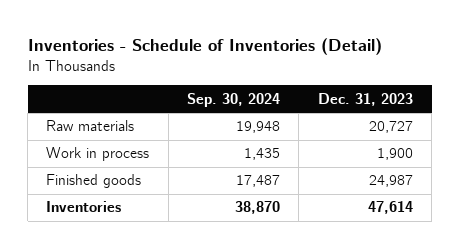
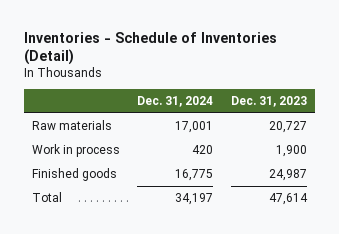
- | Sep. 30, 2024 | Dec. 31, 2023
+ | Dec. 31, 2024 | Dec. 31, 2023
- Inventories | 38,870 | 47,614
+ Total | 34,197 | 47,614

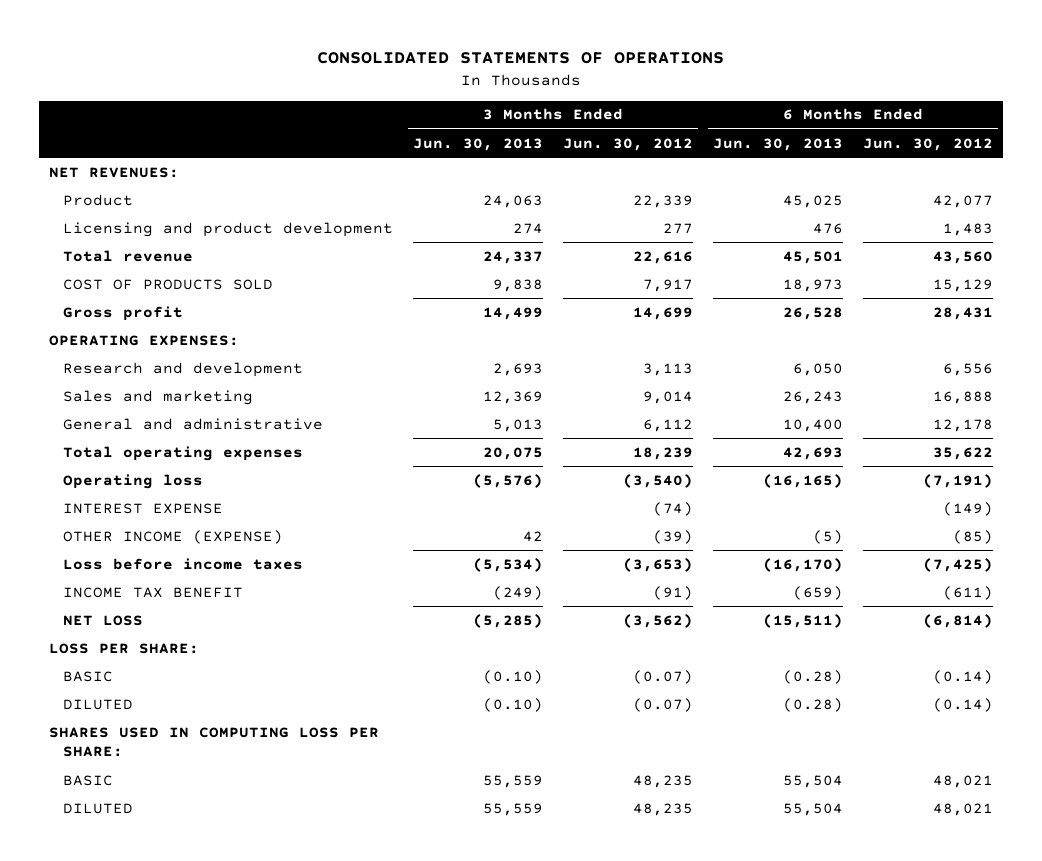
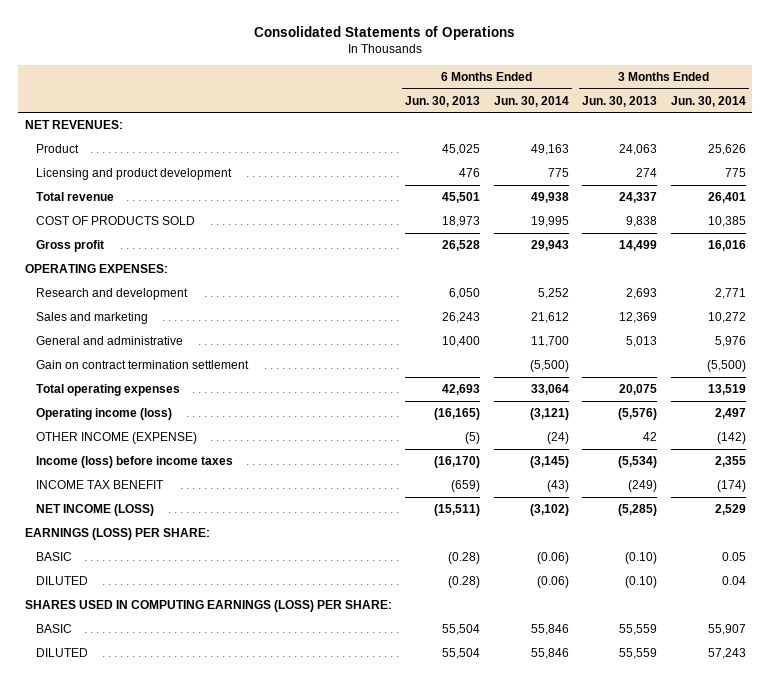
- CONSOLIDATED STATEMENTS OF OPERATIONS
+ Consolidated Statements of Operations
- | 3 Months Ended Jun. 30, 2013 | 3 Months Ended Jun. 30, 2012 | 6 Months Ended Jun. 30, 2013 | 6 Months Ended Jun. 30, 2012
+ | 6 Months Ended Jun. 30, 2013 | 6 Months Ended Jun. 30, 2014 | 3 Months Ended Jun. 30, 2013 | 3 Months Ended Jun. 30, 2014
+ Gain on contract termination settlement | | (5,500) | | (5,500)
- Operating loss | (5,576) | (3,540) | (16,165) | (7,191)
- INTEREST EXPENSE | | (74) | | (149)
+ Operating income (loss) | (16,165) | (3,121) | (5,576) | 2,497
- Loss before income taxes | (5,534) | (3,653) | (16,170) | (7,425)
+ Income (loss) before income taxes | (16,170) | (3,145) | (5,534) | 2,355
- NET LOSS | (5,285) | (3,562) | (15,511) | (6,814)
- LOSS PER SHARE:
+ NET INCOME (LOSS) | (15,511) | (3,102) | (5,285) | 2,529
+ EARNINGS (LOSS) PER SHARE:
- SHARES USED IN COMPUTING LOSS PER SHARE:
+ SHARES USED IN COMPUTING EARNINGS (LOSS) PER SHARE:

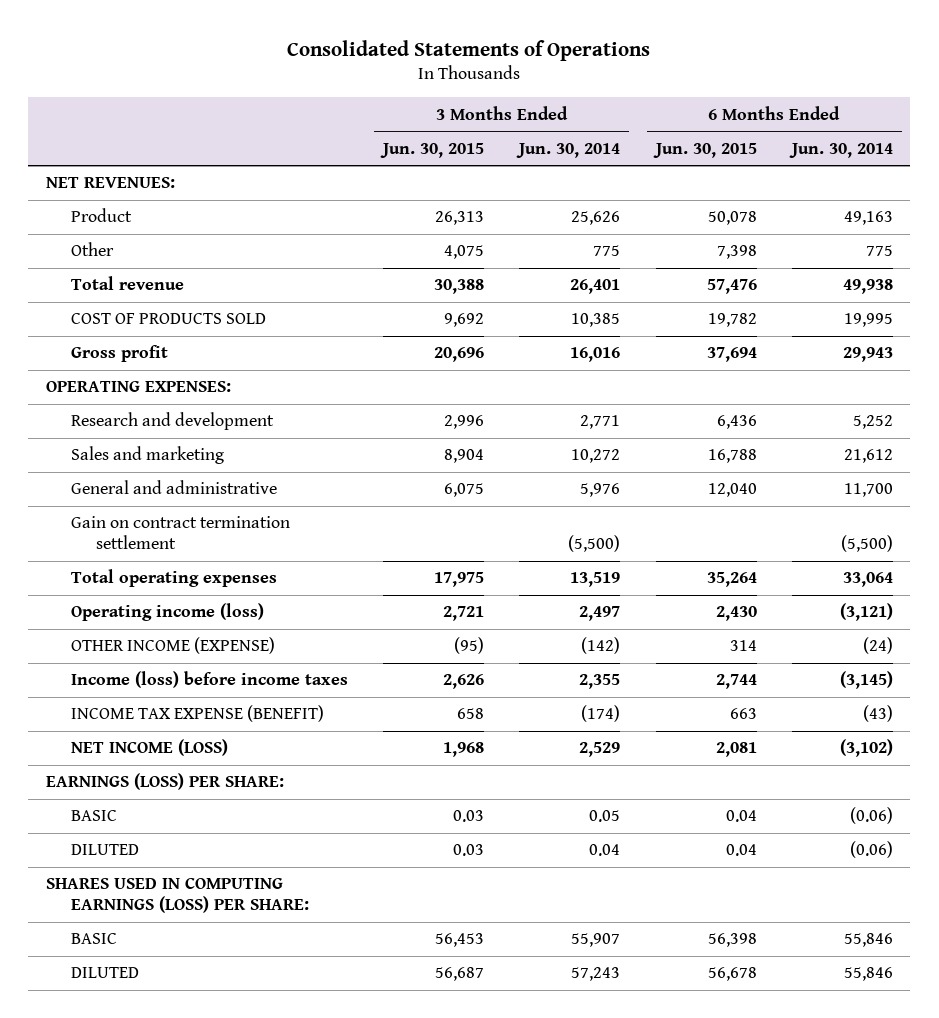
- | 6 Months Ended Jun. 30, 2013 | 6 Months Ended Jun. 30, 2014 | 3 Months Ended Jun. 30, 2013 | 3 Months Ended Jun. 30, 2014
+ | 3 Months Ended Jun. 30, 2015 | 3 Months Ended Jun. 30, 2014 | 6 Months Ended Jun. 30, 2015 | 6 Months Ended Jun. 30, 2014
- Licensing and product development | 476 | 775 | 274 | 775
+ Other | 4,075 | 775 | 7,398 | 775
- INCOME TAX BENEFIT | (659) | (43) | (249) | (174)
+ INCOME TAX EXPENSE (BENEFIT) | 658 | (174) | 663 | (43)

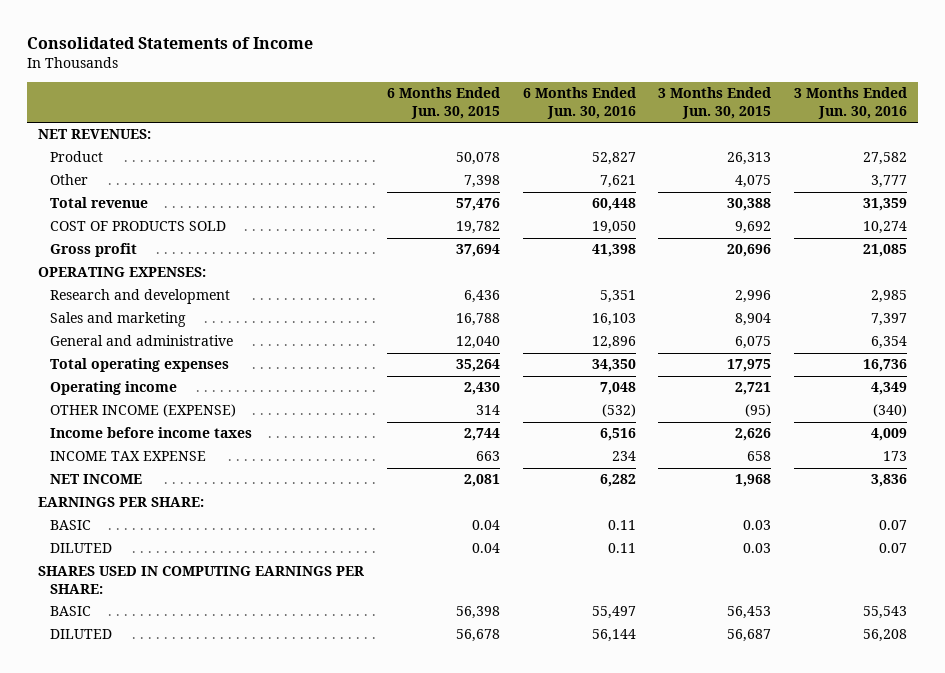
- Consolidated Statements of Operations
+ Consolidated Statements of Income
- | 3 Months Ended Jun. 30, 2015 | 3 Months Ended Jun. 30, 2014 | 6 Months Ended Jun. 30, 2015 | 6 Months Ended Jun. 30, 2014
+ | 6 Months Ended Jun. 30, 2015 | 6 Months Ended Jun. 30, 2016 | 3 Months Ended Jun. 30, 2015 | 3 Months Ended Jun. 30, 2016
- Gain on contract termination settlement | | (5,500) | | (5,500)
- Operating income (loss) | 2,721 | 2,497 | 2,430 | (3,121)
+ Operating income | 2,430 | 7,048 | 2,721 | 4,349
- Income (loss) before income taxes | 2,626 | 2,355 | 2,744 | (3,145)
- INCOME TAX EXPENSE (BENEFIT) | 658 | (174) | 663 | (43)
- NET INCOME (LOSS) | 1,968 | 2,529 | 2,081 | (3,102)
- EARNINGS (LOSS) PER SHARE:
+ Income before income taxes | 2,744 | 6,516 | 2,626 | 4,009
+ INCOME TAX EXPENSE | 663 | 234 | 658 | 173
+ NET INCOME | 2,081 | 6,282 | 1,968 | 3,836
+ EARNINGS PER SHARE:
- SHARES USED IN COMPUTING EARNINGS (LOSS) PER SHARE:
+ SHARES USED IN COMPUTING EARNINGS PER SHARE:

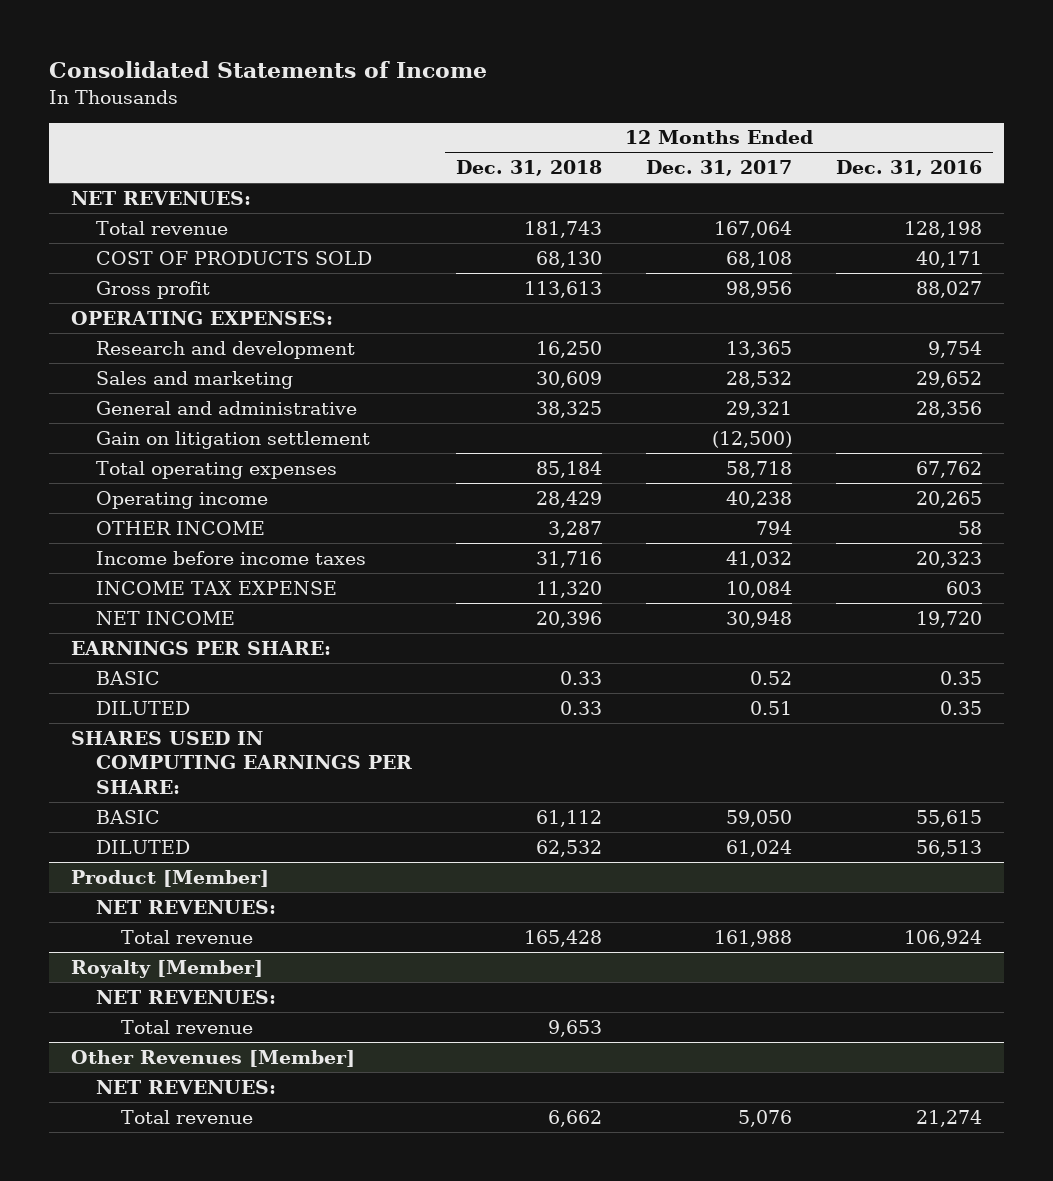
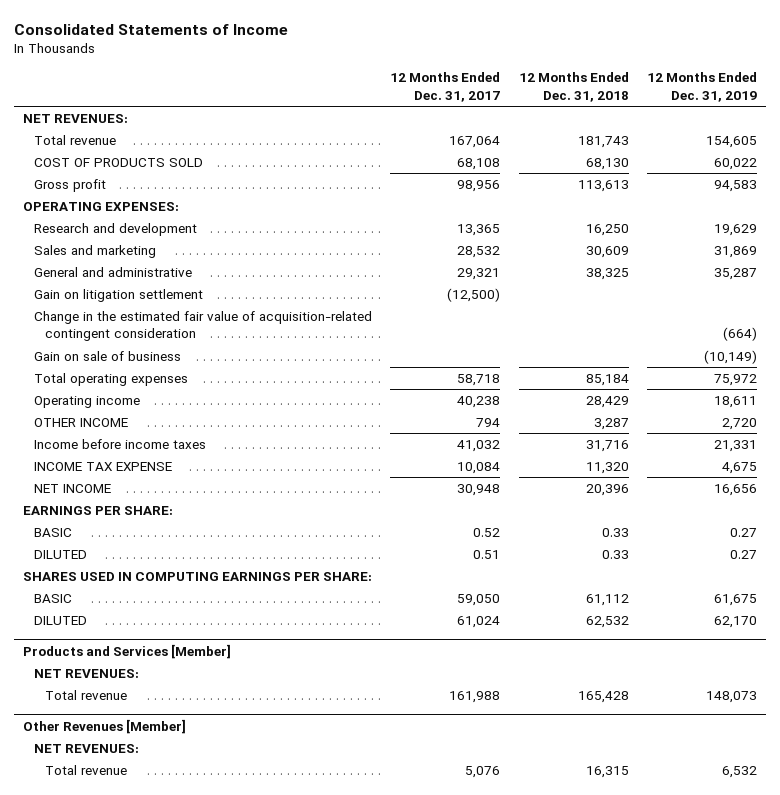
- | 12 Months Ended Dec. 31, 2018 | 12 Months Ended Dec. 31, 2017 | 12 Months Ended Dec. 31, 2016
+ | 12 Months Ended Dec. 31, 2017 | 12 Months Ended Dec. 31, 2018 | 12 Months Ended Dec. 31, 2019
+ Change in the estimated fair value of acquisition-related contingent consideration | | | (664)
+ Gain on sale of business | | | (10,149)
- Product [Member]
+ Products and Services [Member]
- Royalty [Member]
- NET REVENUES:
- Total revenue | 9,653 | |
@ Other Revenues [Member]
- Total revenue | 6,662 | 5,076 | 21,274
+ Total revenue | 5,076 | 16,315 | 6,532

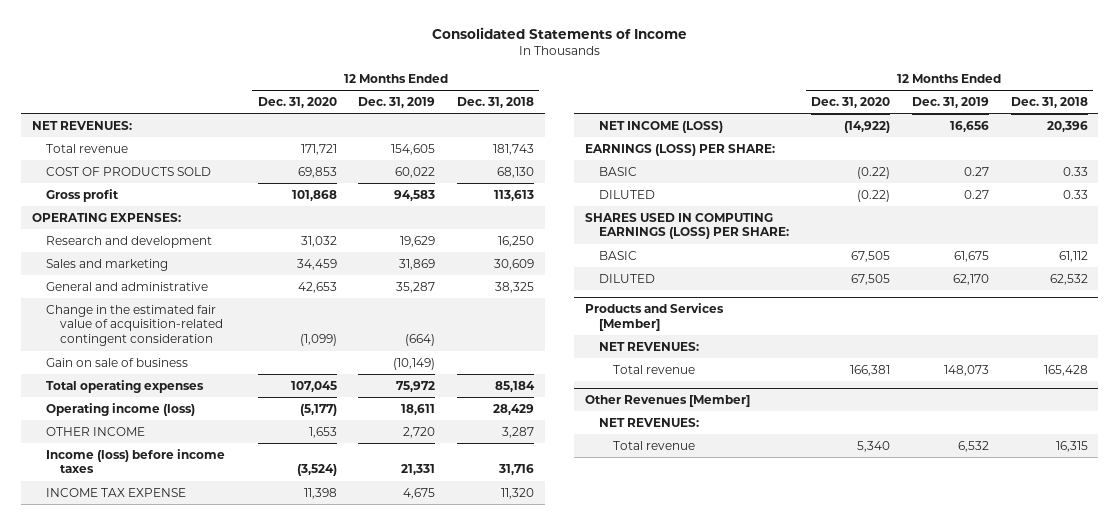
- | 12 Months Ended Dec. 31, 2017 | 12 Months Ended Dec. 31, 2018 | 12 Months Ended Dec. 31, 2019
+ | 12 Months Ended Dec. 31, 2020 | 12 Months Ended Dec. 31, 2019 | 12 Months Ended Dec. 31, 2018
- Gain on litigation settlement | (12,500) | |
- Operating income | 40,238 | 28,429 | 18,611
+ Operating income (loss) | (5,177) | 18,611 | 28,429
- Income before income taxes | 41,032 | 31,716 | 21,331
+ Income (loss) before income taxes | (3,524) | 21,331 | 31,716
- NET INCOME | 30,948 | 20,396 | 16,656
- EARNINGS PER SHARE:
+ NET INCOME (LOSS) | (14,922) | 16,656 | 20,396
+ EARNINGS (LOSS) PER SHARE:
- SHARES USED IN COMPUTING EARNINGS PER SHARE:
+ SHARES USED IN COMPUTING EARNINGS (LOSS) PER SHARE:

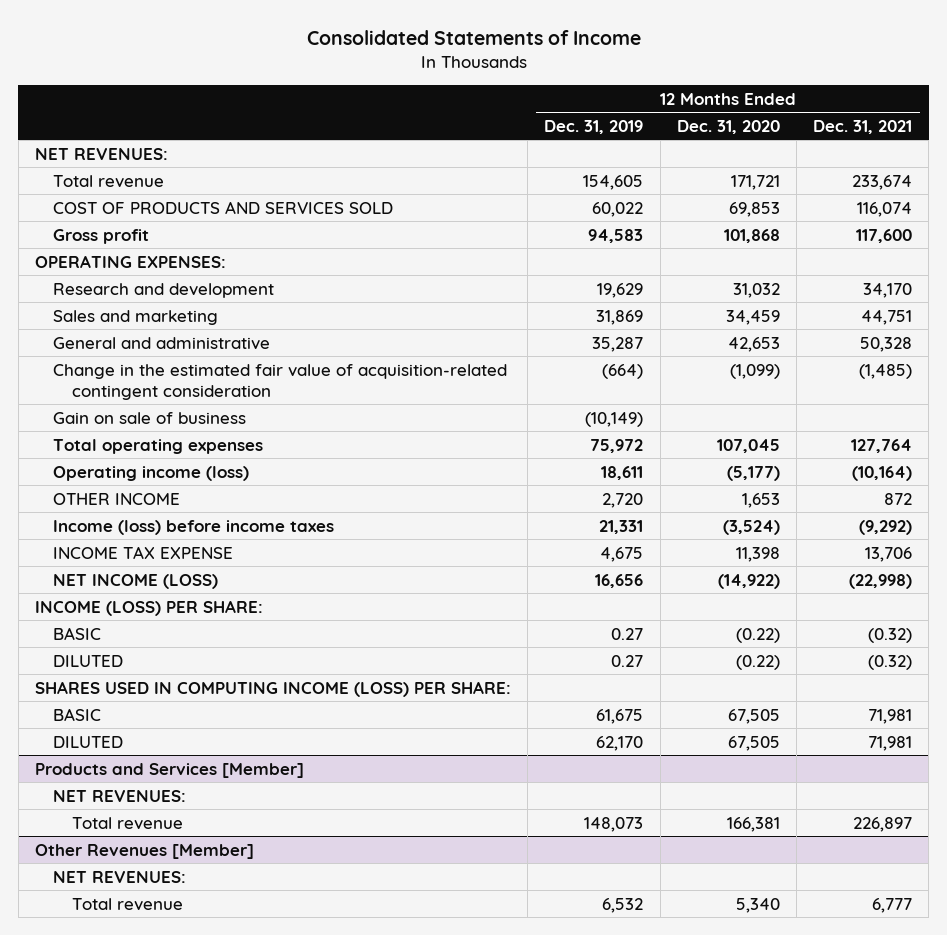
- | 12 Months Ended Dec. 31, 2020 | 12 Months Ended Dec. 31, 2019 | 12 Months Ended Dec. 31, 2018
+ | 12 Months Ended Dec. 31, 2019 | 12 Months Ended Dec. 31, 2020 | 12 Months Ended Dec. 31, 2021
- COST OF PRODUCTS SOLD | 69,853 | 60,022 | 68,130
+ COST OF PRODUCTS AND SERVICES SOLD | 60,022 | 69,853 | 116,074
- EARNINGS (LOSS) PER SHARE:
+ INCOME (LOSS) PER SHARE:
- SHARES USED IN COMPUTING EARNINGS (LOSS) PER SHARE:
+ SHARES USED IN COMPUTING INCOME (LOSS) PER SHARE:

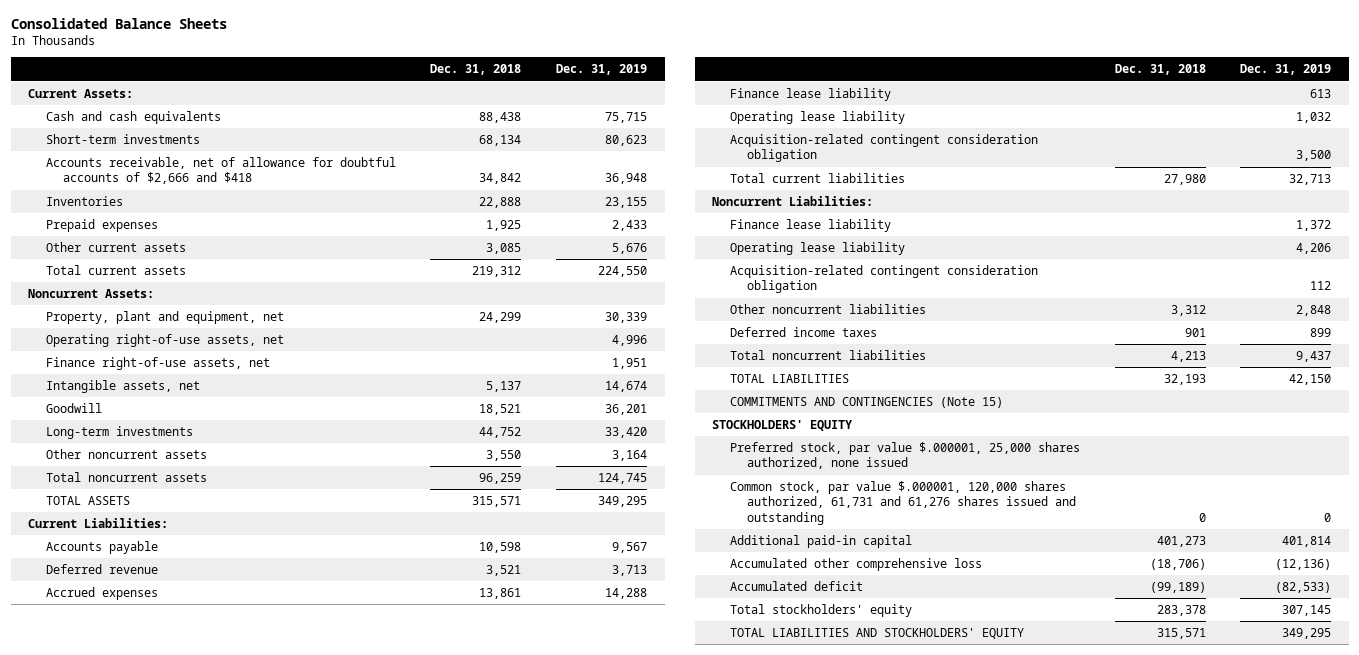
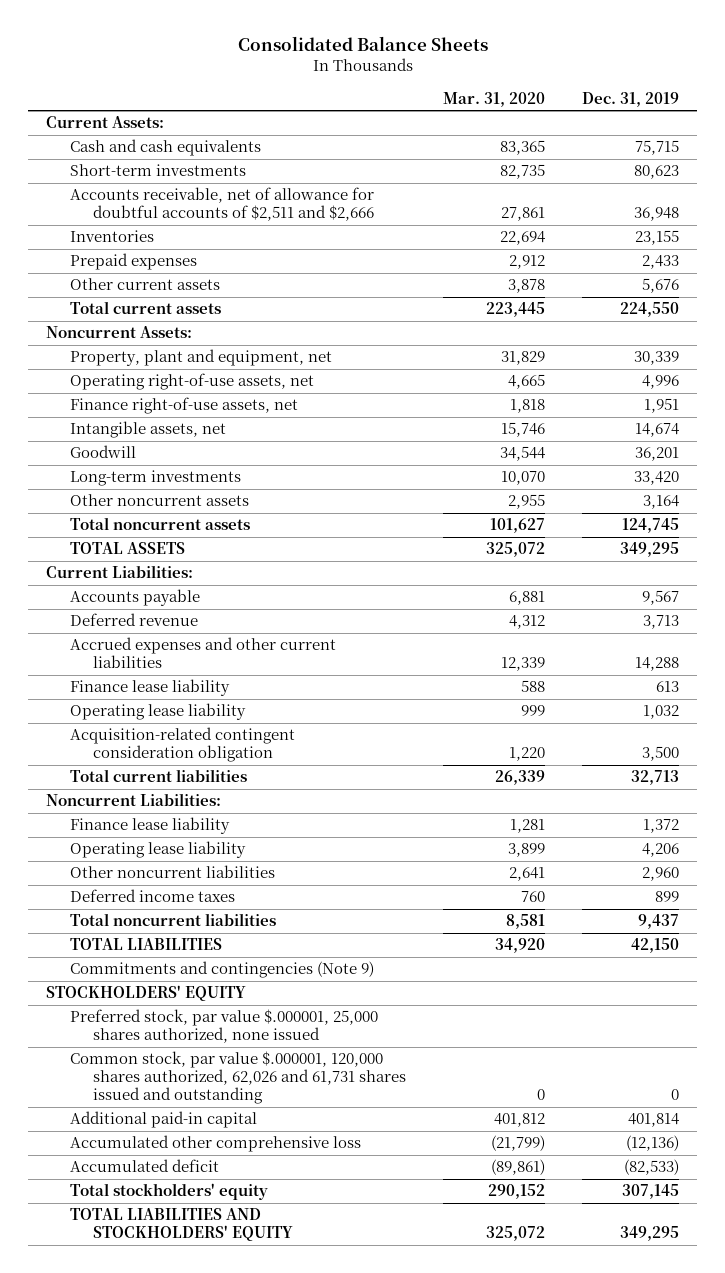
- | Dec. 31, 2018 | Dec. 31, 2019
+ | Mar. 31, 2020 | Dec. 31, 2019
- Accounts receivable, net of allowance for doubtful accounts of $2,666 and $418 | 34,842 | 36,948
+ Accounts receivable, net of allowance for doubtful accounts of $2,511 and $2,666 | 27,861 | 36,948
- Accrued expenses | 13,861 | 14,288
+ Accrued expenses and other current liabilities | 12,339 | 14,288
- Acquisition-related contingent consideration obligation | | 112
- Other noncurrent liabilities | 3,312 | 2,848
+ Other noncurrent liabilities | 2,641 | 2,960
- COMMITMENTS AND CONTINGENCIES (Note 15)
+ Commitments and contingencies (Note 9)
- Common stock, par value $.000001, 120,000 shares authorized, 61,731 and 61,276 shares issued and outstanding | 0 | 0
+ Common stock, par value $.000001, 120,000 shares authorized, 62,026 and 61,731 shares issued and outstanding | 0 | 0

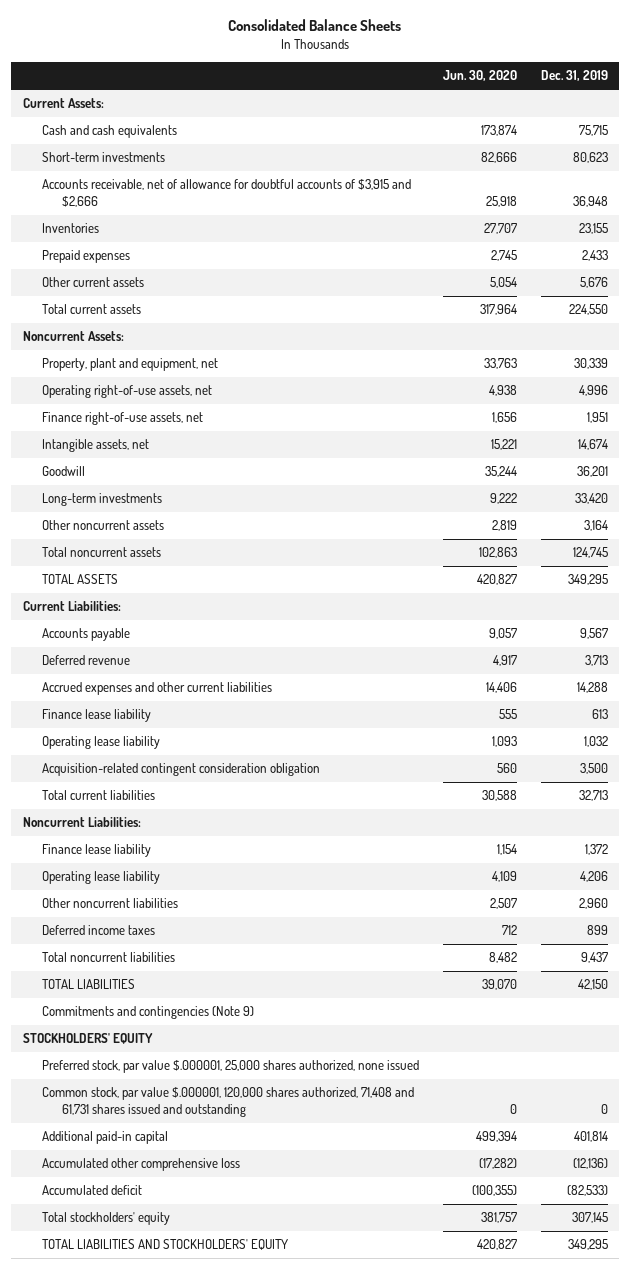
- | Mar. 31, 2020 | Dec. 31, 2019
+ | Jun. 30, 2020 | Dec. 31, 2019
- Accounts receivable, net of allowance for doubtful accounts of $2,511 and $2,666 | 27,861 | 36,948
+ Accounts receivable, net of allowance for doubtful accounts of $3,915 and $2,666 | 25,918 | 36,948
- Common stock, par value $.000001, 120,000 shares authorized, 62,026 and 61,731 shares issued and outstanding | 0 | 0
+ Common stock, par value $.000001, 120,000 shares authorized, 71,408 and 61,731 shares issued and outstanding | 0 | 0

